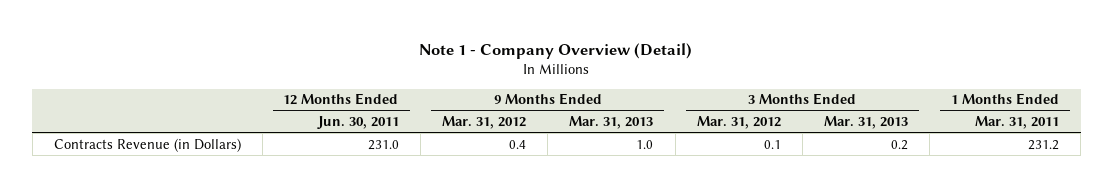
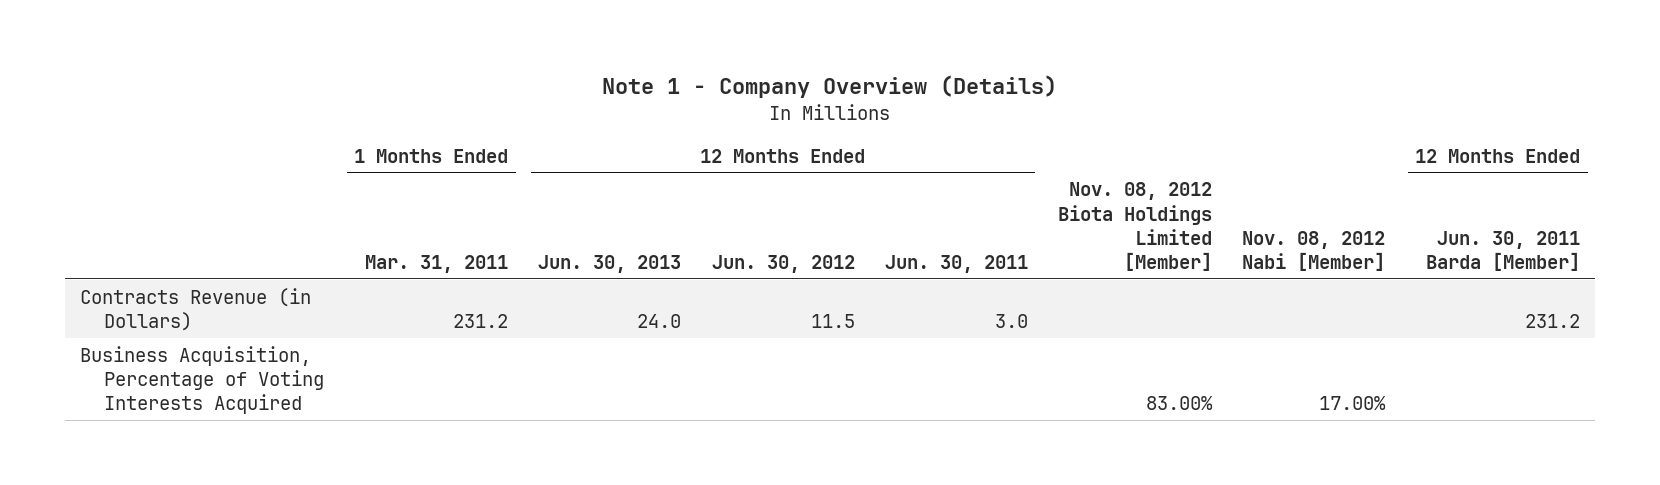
- Note 1 - Company Overview (Detail)
+ Note 1 - Company Overview (Details)
- | 12 Months Ended Jun. 30, 2011 | 9 Months Ended Mar. 31, 2012 | 9 Months Ended Mar. 31, 2013 | 3 Months Ended Mar. 31, 2012 | 3 Months Ended Mar. 31, 2013 | 1 Months Ended Mar. 31, 2011
+ | 1 Months Ended Mar. 31, 2011 | 12 Months Ended Jun. 30, 2013 | 12 Months Ended Jun. 30, 2012 | 12 Months Ended Jun. 30, 2011 | Nov. 08, 2012 Biota Holdings Limited [Member] | Nov. 08, 2012 Nabi [Member] | 12 Months Ended Jun. 30, 2011 Barda [Member]
- Contracts Revenue (in Dollars) | 231.0 | 0.4 | 1.0 | 0.1 | 0.2 | 231.2
+ Contracts Revenue (in Dollars) | 231.2 | 24.0 | 11.5 | 3.0 | | | 231.2
+ Business Acquisition, Percentage of Voting Interests Acquired | | | | | 83.00% | 17.00% |

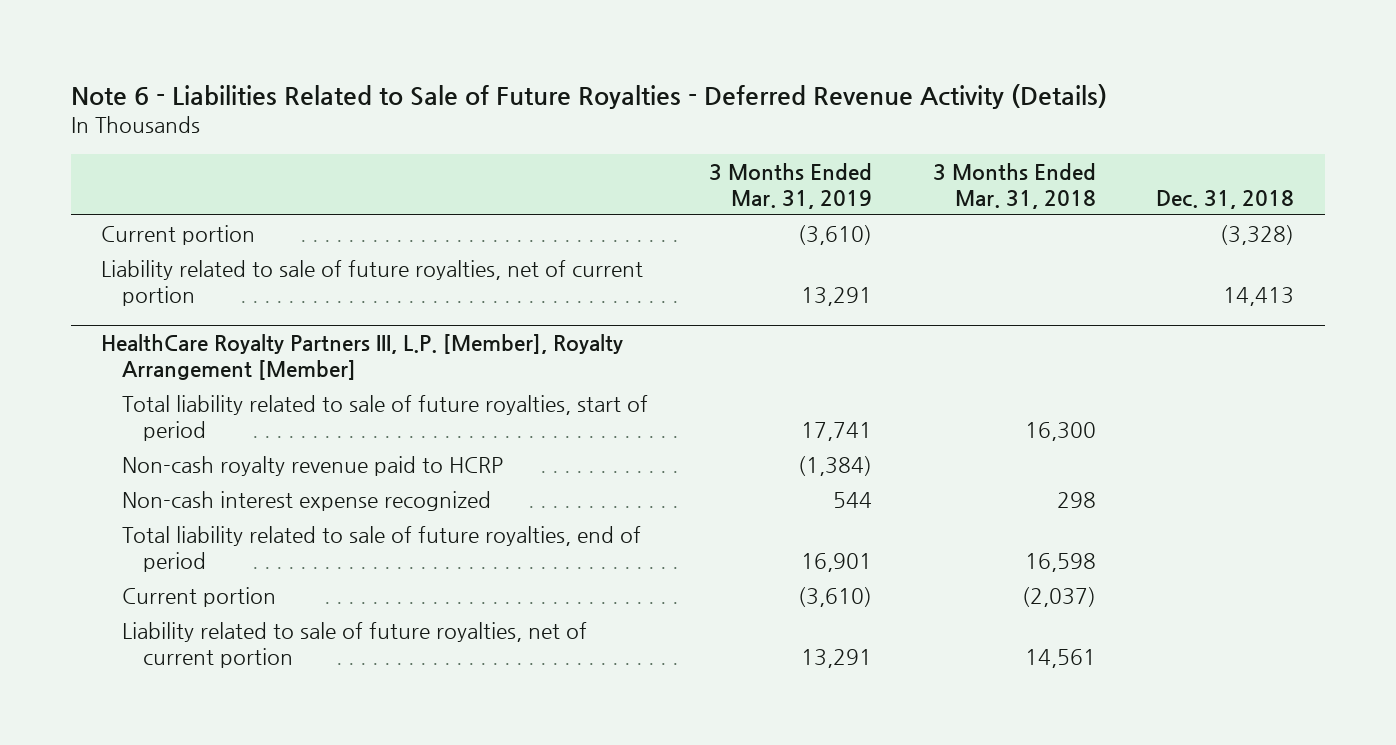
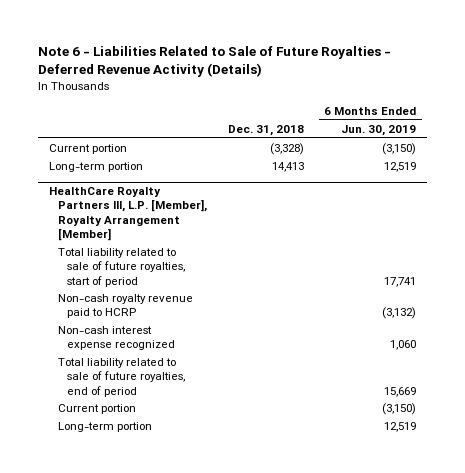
- | 3 Months Ended Mar. 31, 2019 | 3 Months Ended Mar. 31, 2018 | Dec. 31, 2018
+ | Dec. 31, 2018 | 6 Months Ended Jun. 30, 2019
- Liability related to sale of future royalties, net of current portion | 13,291 | | 14,413
+ Long-term portion | 14,413 | 12,519
@ HealthCare Royalty Partners III, L.P. [Member], Royalty Arrangement [Member]
- Liability related to sale of future royalties, net of current portion | 13,291 | 14,561 |
+ Long-term portion | | 12,519

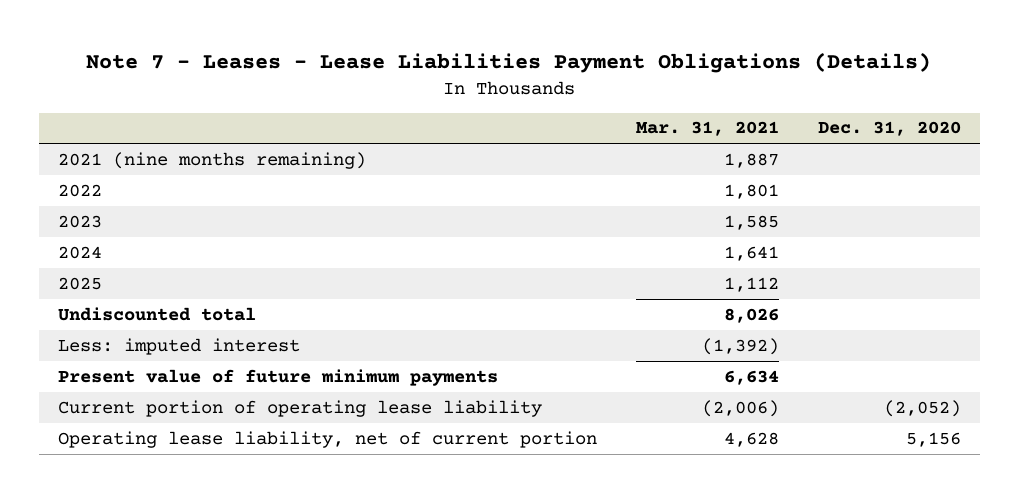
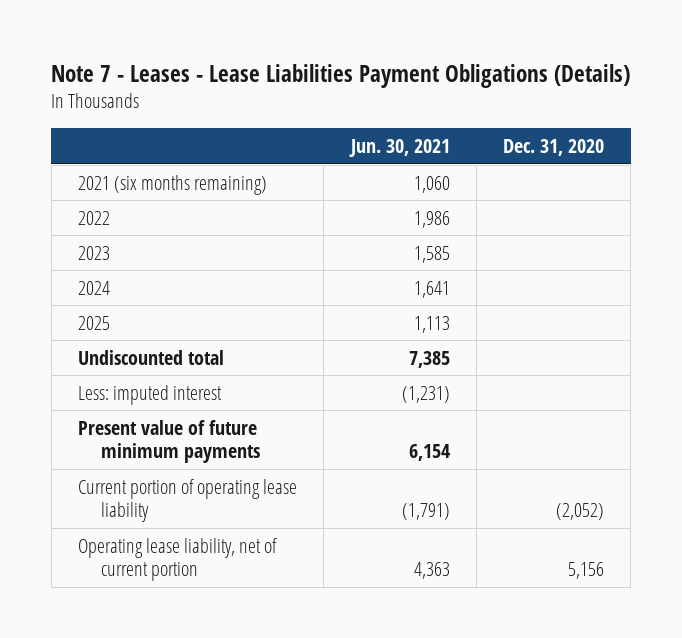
- | Mar. 31, 2021 | Dec. 31, 2020
+ | Jun. 30, 2021 | Dec. 31, 2020
- 2021 (nine months remaining) | 1,887 |
+ 2021 (six months remaining) | 1,060 |

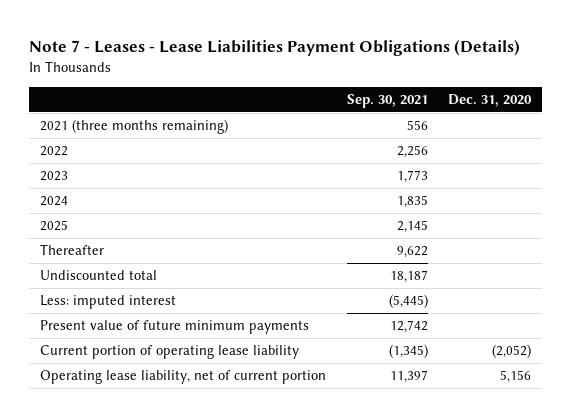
- | Jun. 30, 2021 | Dec. 31, 2020
+ | Sep. 30, 2021 | Dec. 31, 2020
- 2021 (six months remaining) | 1,060 |
+ 2021 (three months remaining) | 556 |
+ Thereafter | 9,622 |

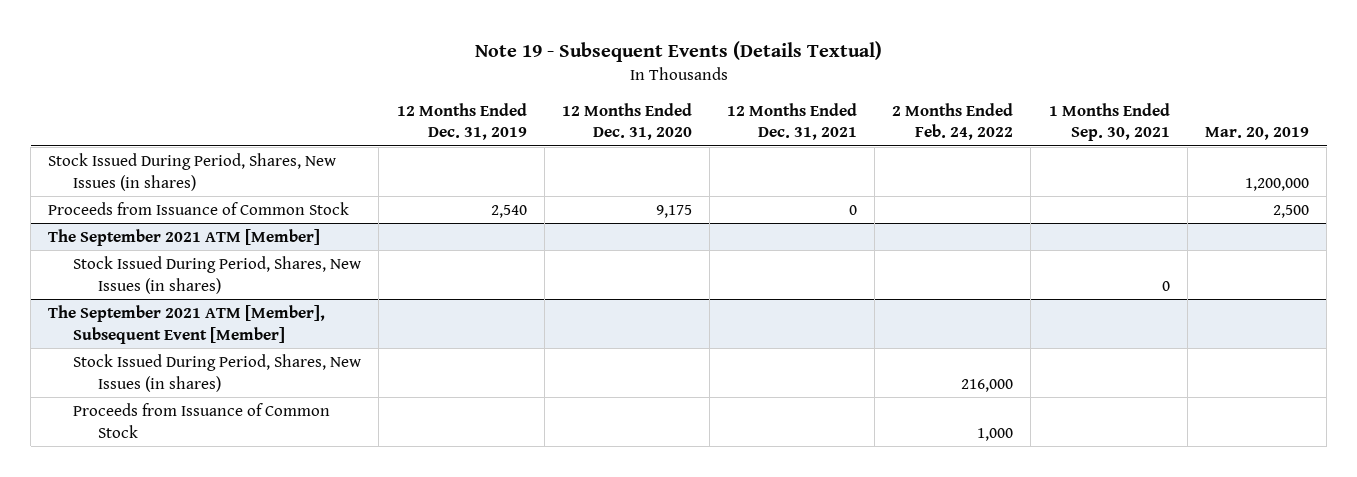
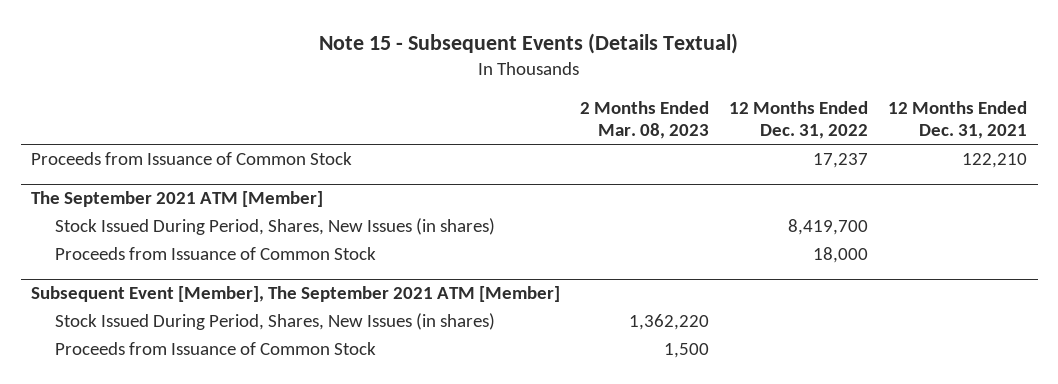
- Note 19 - Subsequent Events (Details Textual)
+ Note 15 - Subsequent Events (Details Textual)
- | 12 Months Ended Dec. 31, 2019 | 12 Months Ended Dec. 31, 2020 | 12 Months Ended Dec. 31, 2021 | 2 Months Ended Feb. 24, 2022 | 1 Months Ended Sep. 30, 2021 | Mar. 20, 2019
+ | 2 Months Ended Mar. 08, 2023 | 12 Months Ended Dec. 31, 2022 | 12 Months Ended Dec. 31, 2021
- Stock Issued During Period, Shares, New Issues (in shares) | | | | | | 1,200,000
- Proceeds from Issuance of Common Stock | 2,540 | 9,175 | 0 | | | 2,500
+ Proceeds from Issuance of Common Stock | | 17,237 | 122,210
- The September 2021 ATM [Member], Subsequent Event [Member]
@ The September 2021 ATM [Member]
+ Proceeds from Issuance of Common Stock | | 18,000 |
+ Subsequent Event [Member], The September 2021 ATM [Member]

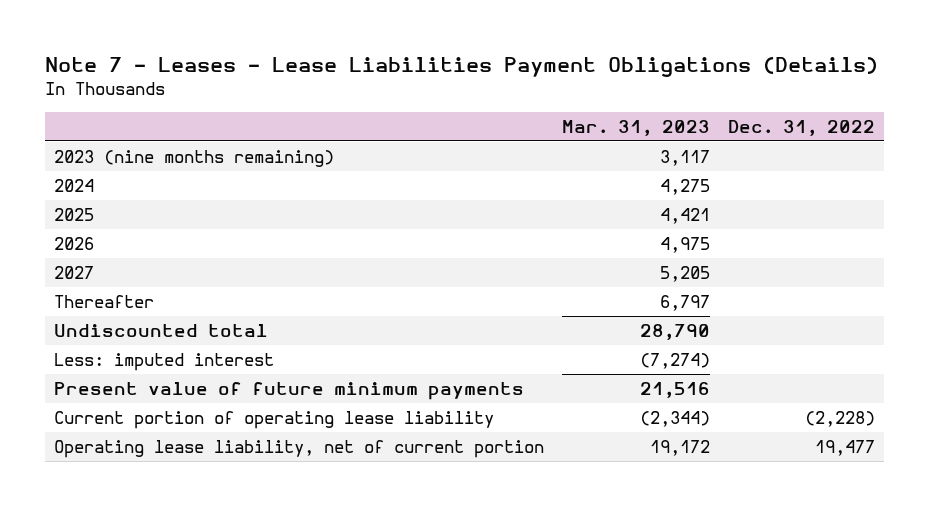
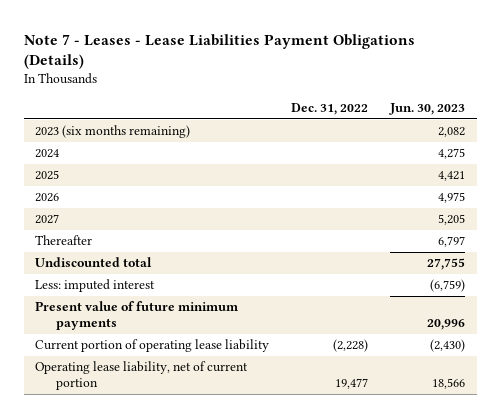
- | Mar. 31, 2023 | Dec. 31, 2022
+ | Dec. 31, 2022 | Jun. 30, 2023
- 2023 (nine months remaining) | 3,117 |
+ 2023 (six months remaining) | | 2,082

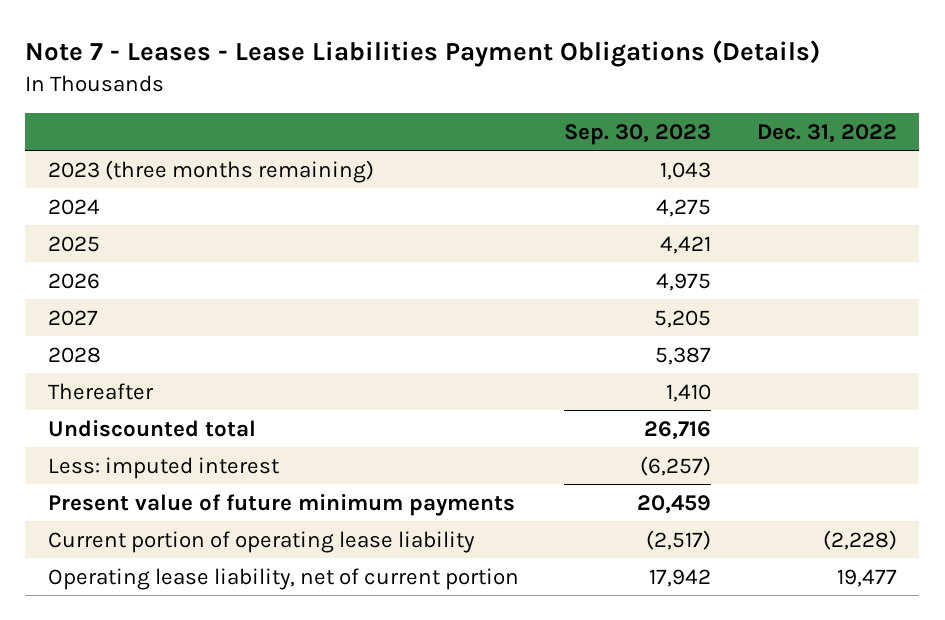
- | Dec. 31, 2022 | Jun. 30, 2023
+ | Sep. 30, 2023 | Dec. 31, 2022
- 2023 (six months remaining) | | 2,082
+ 2023 (three months remaining) | 1,043 |
+ 2028 | 5,387 |

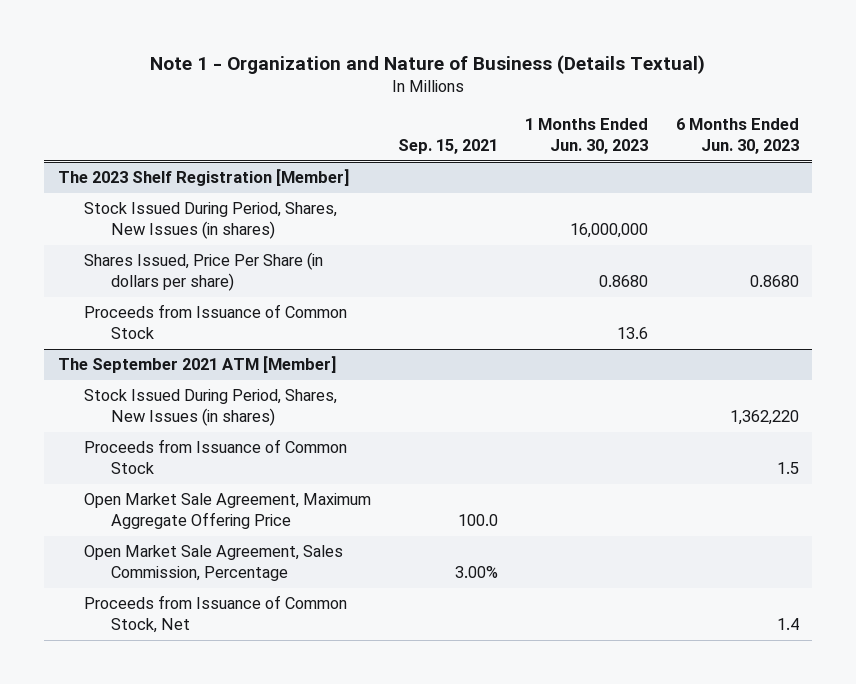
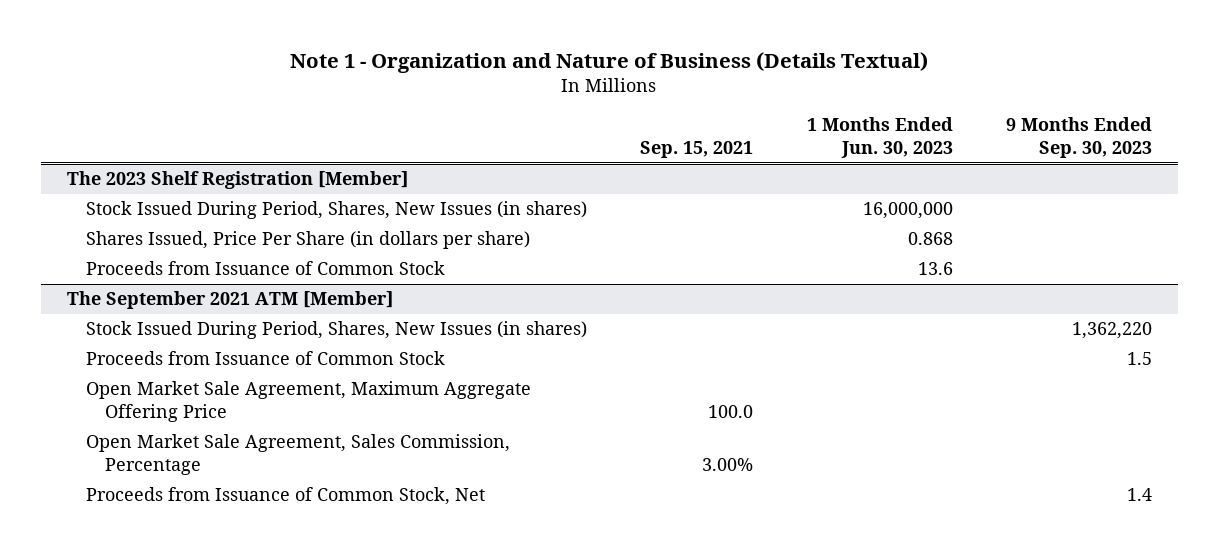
- | Sep. 15, 2021 | 1 Months Ended Jun. 30, 2023 | 6 Months Ended Jun. 30, 2023
+ | Sep. 15, 2021 | 1 Months Ended Jun. 30, 2023 | 9 Months Ended Sep. 30, 2023
@ The 2023 Shelf Registration [Member]
- Shares Issued, Price Per Share (in dollars per share) | | 0.8680 | 0.8680
+ Shares Issued, Price Per Share (in dollars per share) | | 0.868 |

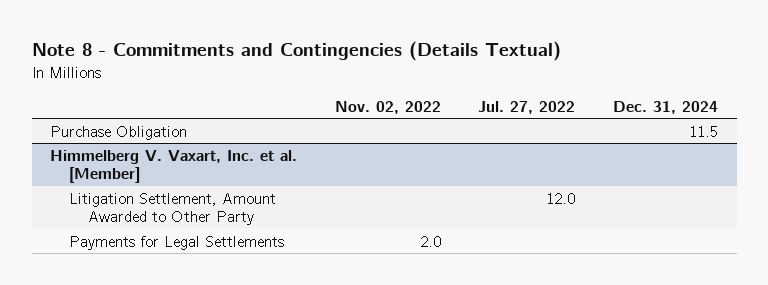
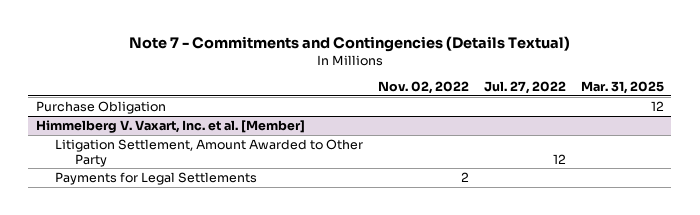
- Note 8 - Commitments and Contingencies (Details Textual)
+ Note 7 - Commitments and Contingencies (Details Textual)
- | Nov. 02, 2022 | Jul. 27, 2022 | Dec. 31, 2024
+ | Nov. 02, 2022 | Jul. 27, 2022 | Mar. 31, 2025
@ Himmelberg V. Vaxart, Inc. et al. [Member]
- Litigation Settlement, Amount Awarded to Other Party | | 12.0 |
- Payments for Legal Settlements | 2.0 | |
+ Litigation Settlement, Amount Awarded to Other Party | | 12 |
+ Payments for Legal Settlements | 2 | |

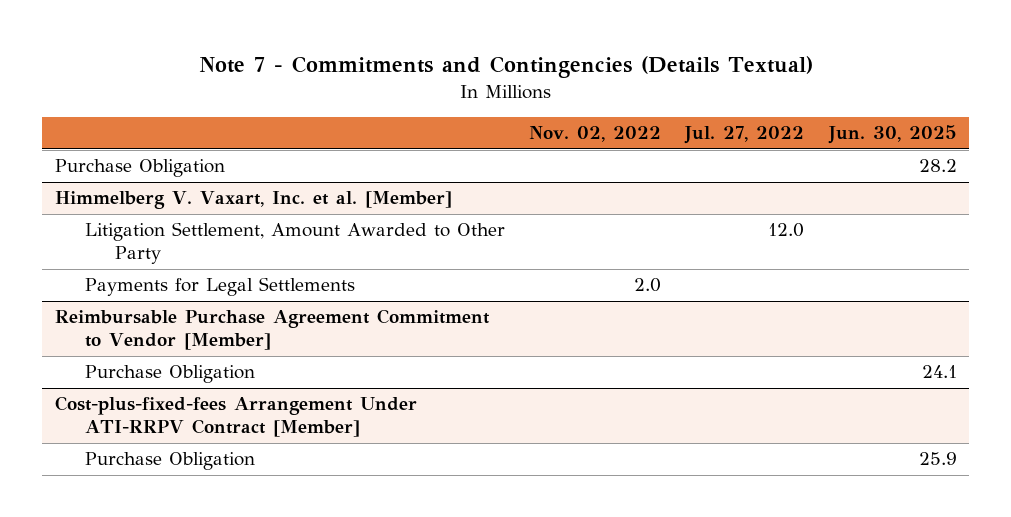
- | Nov. 02, 2022 | Jul. 27, 2022 | Mar. 31, 2025
+ | Nov. 02, 2022 | Jul. 27, 2022 | Jun. 30, 2025
@ Himmelberg V. Vaxart, Inc. et al. [Member]
- Litigation Settlement, Amount Awarded to Other Party | | 12 |
- Payments for Legal Settlements | 2 | |
+ Litigation Settlement, Amount Awarded to Other Party | | 12.0 |
+ Payments for Legal Settlements | 2.0 | |
+ Reimbursable Purchase Agreement Commitment to Vendor [Member]
+ Purchase Obligation | | | 24.1
+ Cost-plus-fixed-fees Arrangement Under ATI-RRPV Contract [Member]
+ Purchase Obligation | | | 25.9

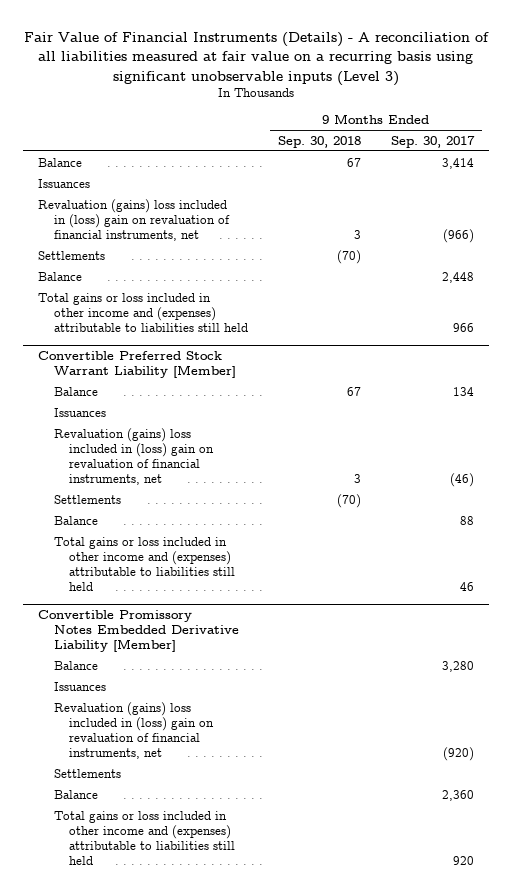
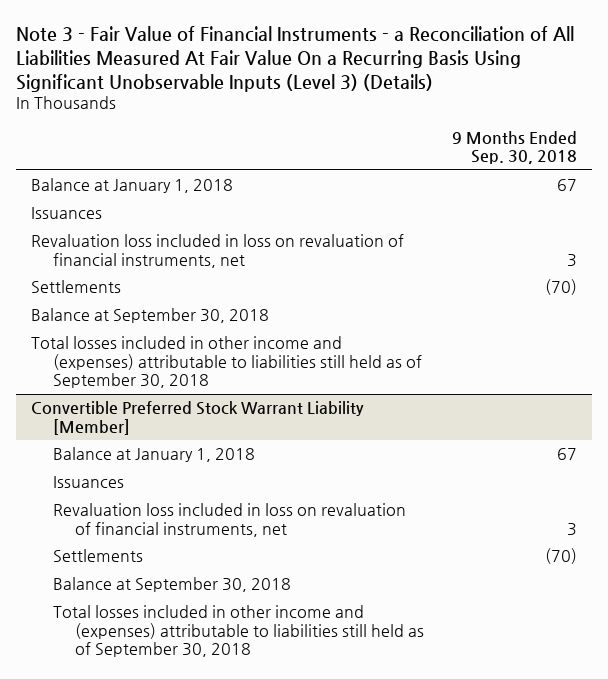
- Fair Value of Financial Instruments (Details) - A reconciliation of all liabilities measured at fair value on a recurring basis using significant unobservable inputs (Level 3)
+ Note 3 - Fair Value of Financial Instruments - a Reconciliation of All Liabilities Measured At Fair Value On a Recurring Basis Using Significant Unobservable Inputs (Level 3) (Details)
- | 9 Months Ended Sep. 30, 2018 | 9 Months Ended Sep. 30, 2017
+ | 9 Months Ended Sep. 30, 2018
- Balance | 67 | 3,414
+ Balance at January 1, 2018 | 67
- Revaluation (gains) loss included in (loss) gain on revaluation of financial instruments, net | 3 | (966)
+ Revaluation loss included in loss on revaluation of financial instruments, net | 3
- Balance | | 2,448
- Total gains or loss included in other income and (expenses) attributable to liabilities still held | | 966
+ Balance at September 30, 2018
+ Total losses included in other income and (expenses) attributable to liabilities still held as of September 30, 2018
@ Convertible Preferred Stock Warrant Liability [Member]
- Balance | 67 | 134
+ Balance at January 1, 2018 | 67
- Revaluation (gains) loss included in (loss) gain on revaluation of financial instruments, net | 3 | (46)
+ Revaluation loss included in loss on revaluation of financial instruments, net | 3
- Balance | | 88
- Total gains or loss included in other income and (expenses) attributable to liabilities still held | | 46
- Convertible Promissory Notes Embedded Derivative Liability [Member]
- Balance | | 3,280
- Issuances
- Revaluation (gains) loss included in (loss) gain on revaluation of financial instruments, net | | (920)
- Settlements
- Balance | | 2,360
- Total gains or loss included in other income and (expenses) attributable to liabilities still held | | 920
@ Convertible Preferred Stock Warrant Liability [Member]
+ Balance at September 30, 2018
+ Total losses included in other income and (expenses) attributable to liabilities still held as of September 30, 2018

